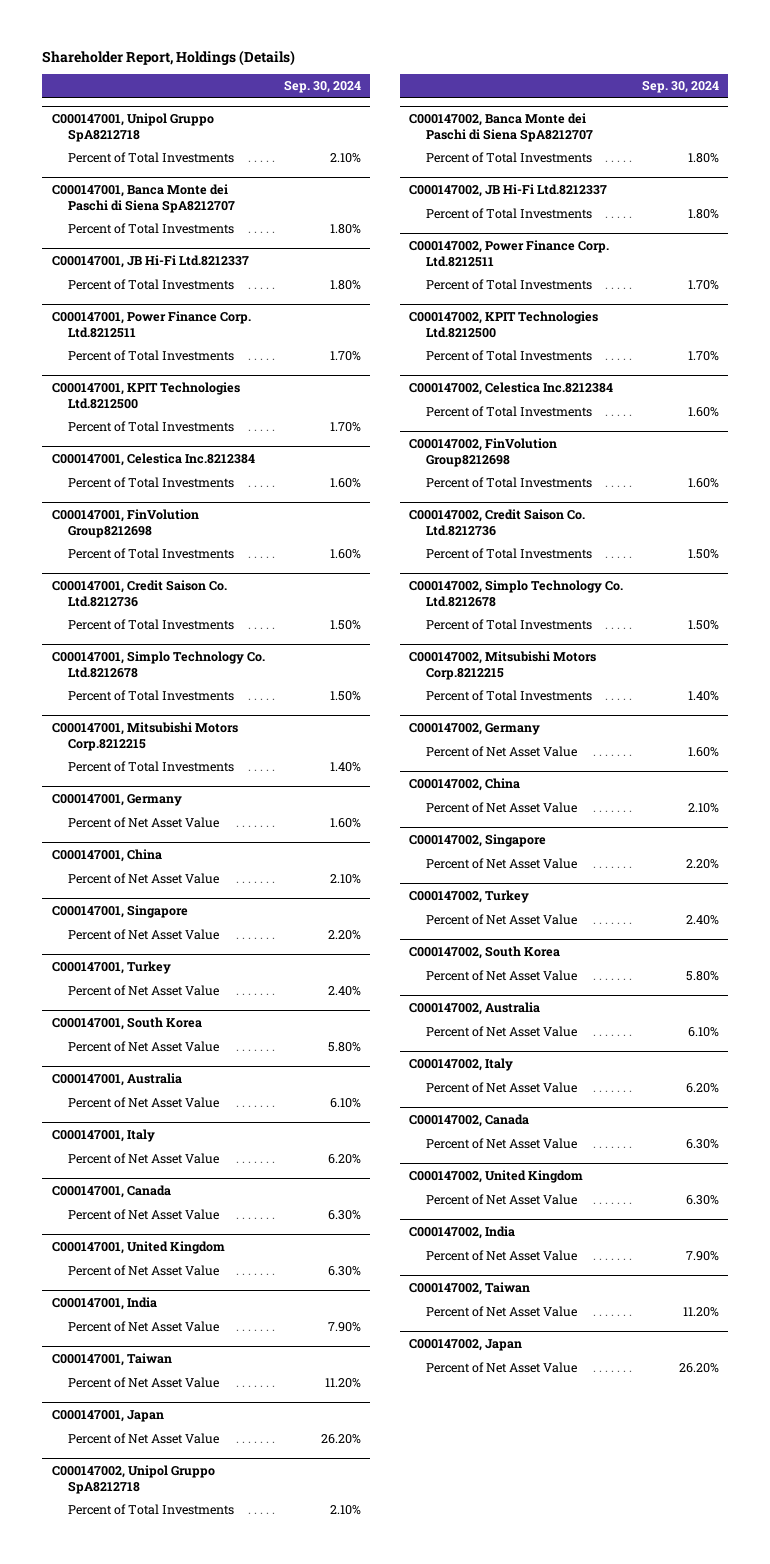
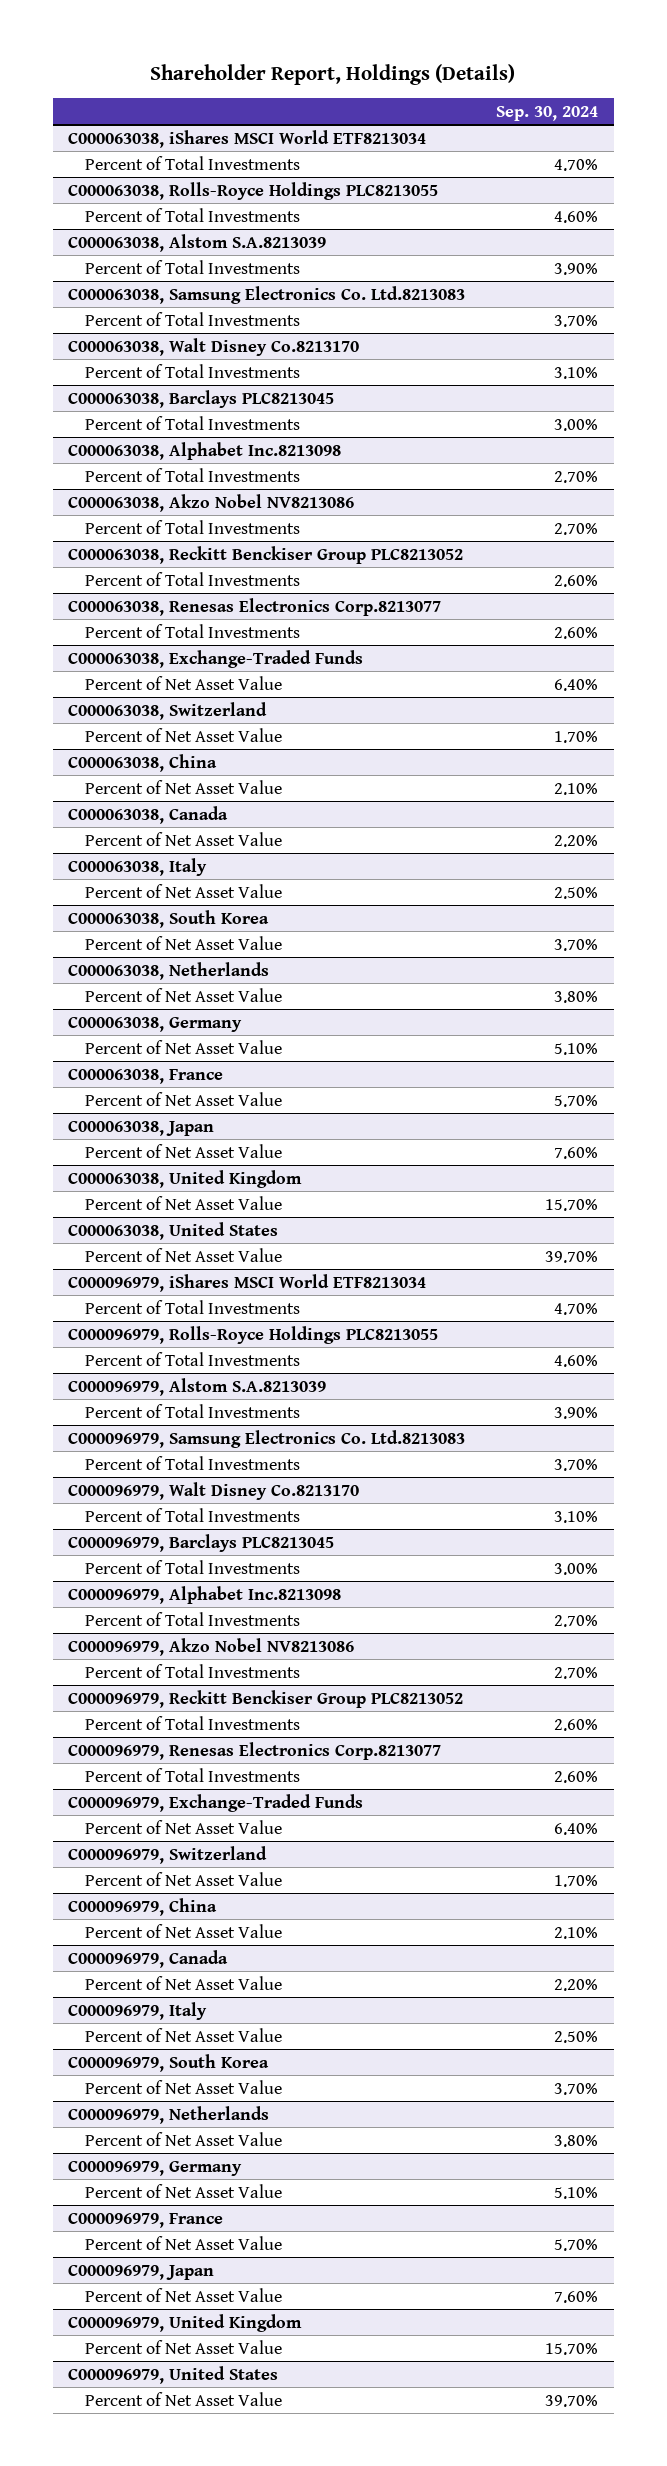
- C000147001, Unipol Gruppo SpA8212718
- Percent of Total Investments | 2.10%
- C000147001, Banca Monte dei Paschi di Siena SpA8212707
- Percent of Total Investments | 1.80%
- C000147001, JB Hi-Fi Ltd.8212337
- Percent of Total Investments | 1.80%
- C000147001, Power Finance Corp. Ltd.8212511
- Percent of Total Investments | 1.70%
- C000147001, KPIT Technologies Ltd.8212500
- Percent of Total Investments | 1.70%
- C000147001, Celestica Inc.8212384
- Percent of Total Investments | 1.60%
- C000147001, FinVolution Group8212698
- Percent of Total Investments | 1.60%
- C000147001, Credit Saison Co. Ltd.8212736
- Percent of Total Investments | 1.50%
- C000147001, Simplo Technology Co. Ltd.8212678
- Percent of Total Investments | 1.50%
- C000147001, Mitsubishi Motors Corp.8212215
- Percent of Total Investments | 1.40%
- C000147001, Germany
- Percent of Net Asset Value | 1.60%
- C000147001, China
+ C000063038, iShares MSCI World ETF8213034
+ Percent of Total Investments | 4.70%
+ C000063038, Rolls-Royce Holdings PLC8213055
+ Percent of Total Investments | 4.60%
+ C000063038, Alstom S.A.8213039
+ Percent of Total Investments | 3.90%
+ C000063038, Samsung Electronics Co. Ltd.8213083
+ Percent of Total Investments | 3.70%
+ C000063038, Walt Disney Co.8213170
+ Percent of Total Investments | 3.10%
+ C000063038, Barclays PLC8213045
+ Percent of Total Investments | 3.00%
+ C000063038, Alphabet Inc.8213098
+ Percent of Total Investments | 2.70%
+ C000063038, Akzo Nobel NV8213086
+ Percent of Total Investments | 2.70%
+ C000063038, Reckitt Benckiser Group PLC8213052
+ Percent of Total Investments | 2.60%
+ C000063038, Renesas Electronics Corp.8213077
+ Percent of Total Investments | 2.60%
+ C000063038, Exchange-Traded Funds
+ Percent of Net Asset Value | 6.40%
+ C000063038, Switzerland
+ Percent of Net Asset Value | 1.70%
+ C000063038, China
- C000147001, Singapore
+ C000063038, Canada
- C000147001, Turkey
- Percent of Net Asset Value | 2.40%
- C000147001, South Korea
- Percent of Net Asset Value | 5.80%
- C000147001, Australia
- Percent of Net Asset Value | 6.10%
- C000147001, Italy
- Percent of Net Asset Value | 6.20%
- C000147001, Canada
- Percent of Net Asset Value | 6.30%
- C000147001, United Kingdom
- Percent of Net Asset Value | 6.30%
- C000147001, India
- Percent of Net Asset Value | 7.90%
- C000147001, Taiwan
- Percent of Net Asset Value | 11.20%
- C000147001, Japan
- Percent of Net Asset Value | 26.20%
- C000147002, Unipol Gruppo SpA8212718
- Percent of Total Investments | 2.10%
- C000147002, Banca Monte dei Paschi di Siena SpA8212707
- Percent of Total Investments | 1.80%
- C000147002, JB Hi-Fi Ltd.8212337
- Percent of Total Investments | 1.80%
- C000147002, Power Finance Corp. Ltd.8212511
- Percent of Total Investments | 1.70%
- C000147002, KPIT Technologies Ltd.8212500
- Percent of Total Investments | 1.70%
- C000147002, Celestica Inc.8212384
- Percent of Total Investments | 1.60%
- C000147002, FinVolution Group8212698
- Percent of Total Investments | 1.60%
- C000147002, Credit Saison Co. Ltd.8212736
- Percent of Total Investments | 1.50%
- C000147002, Simplo Technology Co. Ltd.8212678
- Percent of Total Investments | 1.50%
- C000147002, Mitsubishi Motors Corp.8212215
- Percent of Total Investments | 1.40%
- C000147002, Germany
- Percent of Net Asset Value | 1.60%
- C000147002, China
+ C000063038, Italy
+ Percent of Net Asset Value | 2.50%
+ C000063038, South Korea
+ Percent of Net Asset Value | 3.70%
+ C000063038, Netherlands
+ Percent of Net Asset Value | 3.80%
+ C000063038, Germany
+ Percent of Net Asset Value | 5.10%
+ C000063038, France
+ Percent of Net Asset Value | 5.70%
+ C000063038, Japan
+ Percent of Net Asset Value | 7.60%
+ C000063038, United Kingdom
+ Percent of Net Asset Value | 15.70%
+ C000063038, United States
+ Percent of Net Asset Value | 39.70%
+ C000096979, iShares MSCI World ETF8213034
+ Percent of Total Investments | 4.70%
+ C000096979, Rolls-Royce Holdings PLC8213055
+ Percent of Total Investments | 4.60%
+ C000096979, Alstom S.A.8213039
+ Percent of Total Investments | 3.90%
+ C000096979, Samsung Electronics Co. Ltd.8213083
+ Percent of Total Investments | 3.70%
+ C000096979, Walt Disney Co.8213170
+ Percent of Total Investments | 3.10%
+ C000096979, Barclays PLC8213045
+ Percent of Total Investments | 3.00%
+ C000096979, Alphabet Inc.8213098
+ Percent of Total Investments | 2.70%
+ C000096979, Akzo Nobel NV8213086
+ Percent of Total Investments | 2.70%
+ C000096979, Reckitt Benckiser Group PLC8213052
+ Percent of Total Investments | 2.60%
+ C000096979, Renesas Electronics Corp.8213077
+ Percent of Total Investments | 2.60%
+ C000096979, Exchange-Traded Funds
+ Percent of Net Asset Value | 6.40%
+ C000096979, Switzerland
+ Percent of Net Asset Value | 1.70%
+ C000096979, China
- C000147002, Singapore
+ C000096979, Canada
- C000147002, Turkey
- Percent of Net Asset Value | 2.40%
- C000147002, South Korea
- Percent of Net Asset Value | 5.80%
- C000147002, Australia
- Percent of Net Asset Value | 6.10%
- C000147002, Italy
- Percent of Net Asset Value | 6.20%
- C000147002, Canada
- Percent of Net Asset Value | 6.30%
- C000147002, United Kingdom
- Percent of Net Asset Value | 6.30%
- C000147002, India
- Percent of Net Asset Value | 7.90%
- C000147002, Taiwan
- Percent of Net Asset Value | 11.20%
- C000147002, Japan
- Percent of Net Asset Value | 26.20%
+ C000096979, Italy
+ Percent of Net Asset Value | 2.50%
+ C000096979, South Korea
+ Percent of Net Asset Value | 3.70%
+ C000096979, Netherlands
+ Percent of Net Asset Value | 3.80%
+ C000096979, Germany
+ Percent of Net Asset Value | 5.10%
+ C000096979, France
+ Percent of Net Asset Value | 5.70%
+ C000096979, Japan
+ Percent of Net Asset Value | 7.60%
+ C000096979, United Kingdom
+ Percent of Net Asset Value | 15.70%
+ C000096979, United States
+ Percent of Net Asset Value | 39.70%

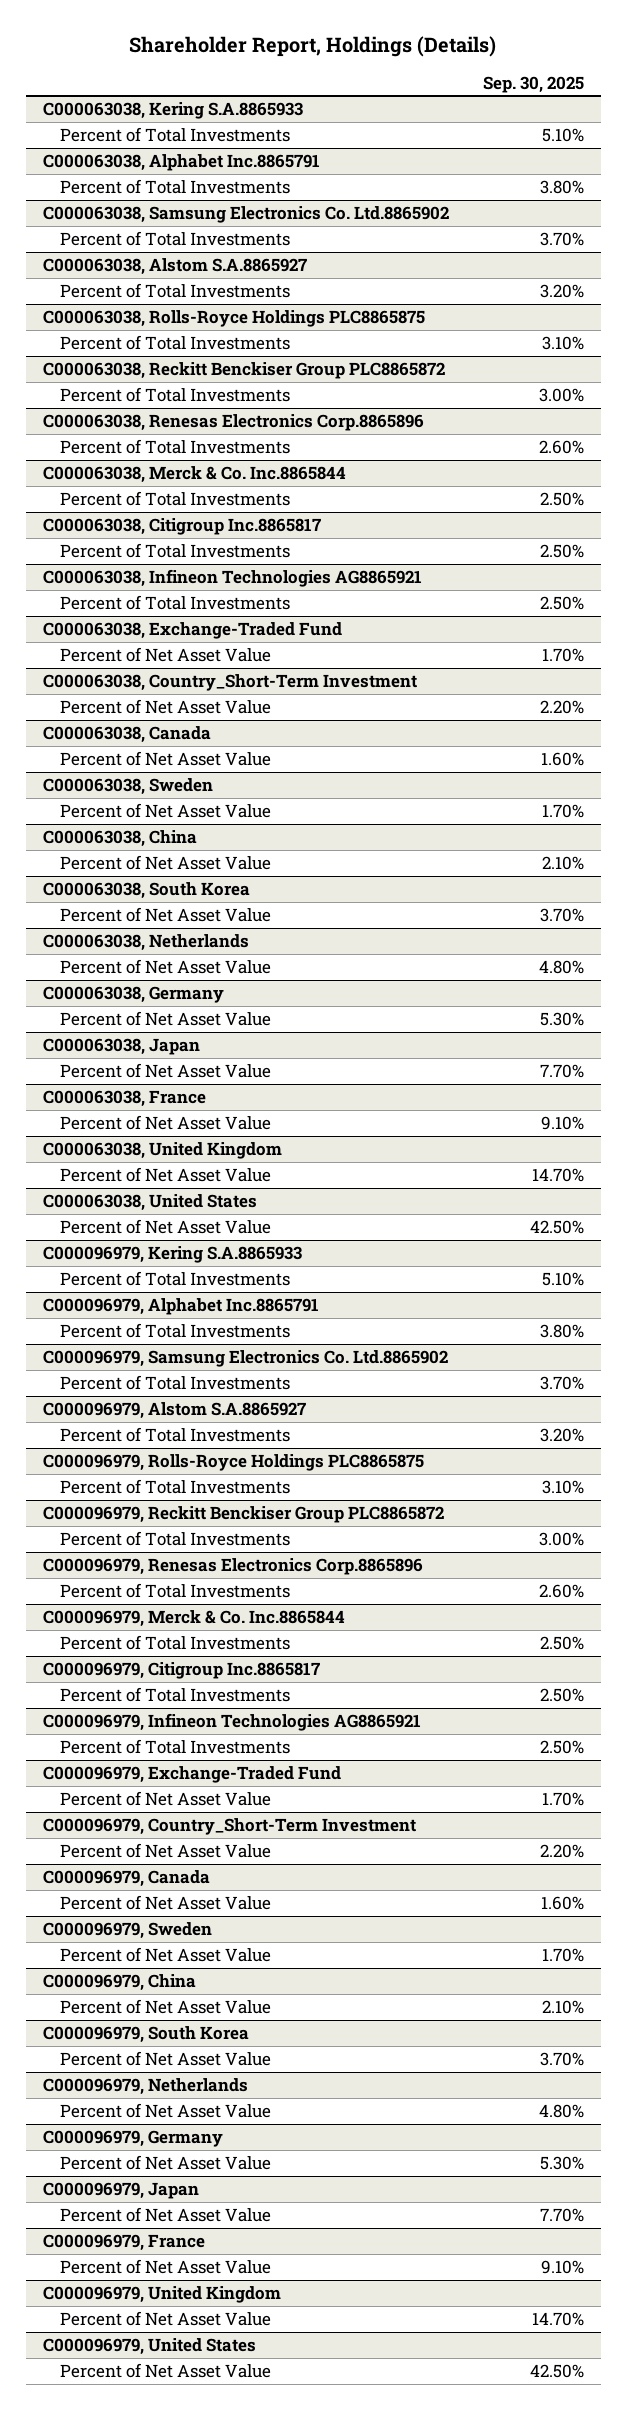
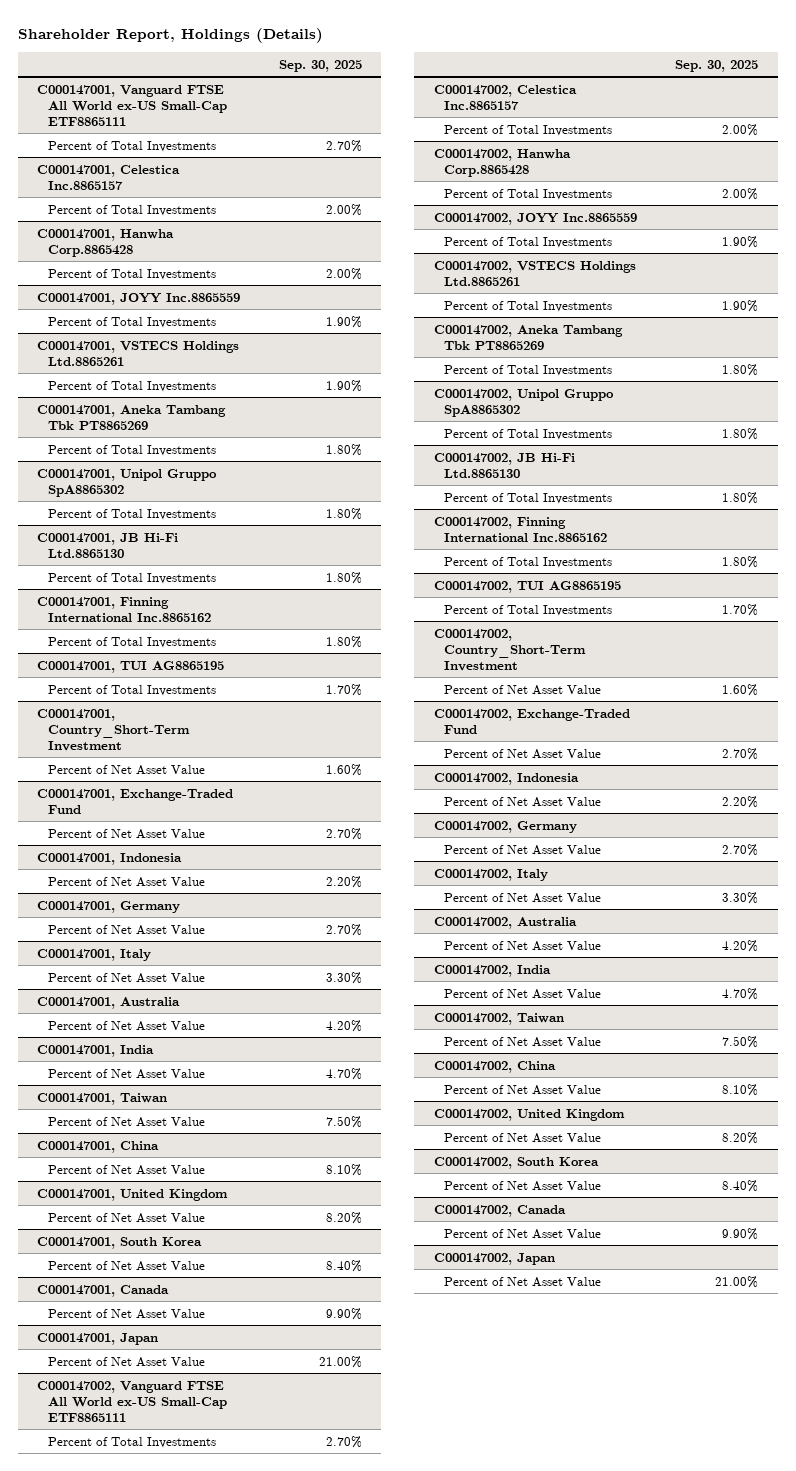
- C000063038, Kering S.A.8865933
- Percent of Total Investments | 5.10%
- C000063038, Alphabet Inc.8865791
- Percent of Total Investments | 3.80%
- C000063038, Samsung Electronics Co. Ltd.8865902
- Percent of Total Investments | 3.70%
- C000063038, Alstom S.A.8865927
- Percent of Total Investments | 3.20%
- C000063038, Rolls-Royce Holdings PLC8865875
- Percent of Total Investments | 3.10%
- C000063038, Reckitt Benckiser Group PLC8865872
- Percent of Total Investments | 3.00%
- C000063038, Renesas Electronics Corp.8865896
- Percent of Total Investments | 2.60%
- C000063038, Merck & Co. Inc.8865844
- Percent of Total Investments | 2.50%
- C000063038, Citigroup Inc.8865817
- Percent of Total Investments | 2.50%
- C000063038, Infineon Technologies AG8865921
- Percent of Total Investments | 2.50%
- C000063038, Exchange-Traded Fund
- Percent of Net Asset Value | 1.70%
- C000063038, Country_Short-Term Investment
- Percent of Net Asset Value | 2.20%
- C000063038, Canada
+ C000147001, Vanguard FTSE All World ex-US Small-Cap ETF8865111
+ Percent of Total Investments | 2.70%
+ C000147001, Celestica Inc.8865157
+ Percent of Total Investments | 2.00%
+ C000147001, Hanwha Corp.8865428
+ Percent of Total Investments | 2.00%
+ C000147001, JOYY Inc.8865559
+ Percent of Total Investments | 1.90%
+ C000147001, VSTECS Holdings Ltd.8865261
+ Percent of Total Investments | 1.90%
+ C000147001, Aneka Tambang Tbk PT8865269
+ Percent of Total Investments | 1.80%
+ C000147001, Unipol Gruppo SpA8865302
+ Percent of Total Investments | 1.80%
+ C000147001, JB Hi-Fi Ltd.8865130
+ Percent of Total Investments | 1.80%
+ C000147001, Finning International Inc.8865162
+ Percent of Total Investments | 1.80%
+ C000147001, TUI AG8865195
+ Percent of Total Investments | 1.70%
+ C000147001, Country_Short-Term Investment
- C000063038, Sweden
- Percent of Net Asset Value | 1.70%
- C000063038, China
- Percent of Net Asset Value | 2.10%
- C000063038, South Korea
- Percent of Net Asset Value | 3.70%
- C000063038, Netherlands
- Percent of Net Asset Value | 4.80%
- C000063038, Germany
- Percent of Net Asset Value | 5.30%
- C000063038, Japan
- Percent of Net Asset Value | 7.70%
- C000063038, France
- Percent of Net Asset Value | 9.10%
- C000063038, United Kingdom
- Percent of Net Asset Value | 14.70%
- C000063038, United States
- Percent of Net Asset Value | 42.50%
- C000096979, Kering S.A.8865933
- Percent of Total Investments | 5.10%
- C000096979, Alphabet Inc.8865791
- Percent of Total Investments | 3.80%
- C000096979, Samsung Electronics Co. Ltd.8865902
- Percent of Total Investments | 3.70%
- C000096979, Alstom S.A.8865927
- Percent of Total Investments | 3.20%
- C000096979, Rolls-Royce Holdings PLC8865875
- Percent of Total Investments | 3.10%
- C000096979, Reckitt Benckiser Group PLC8865872
- Percent of Total Investments | 3.00%
- C000096979, Renesas Electronics Corp.8865896
- Percent of Total Investments | 2.60%
- C000096979, Merck & Co. Inc.8865844
- Percent of Total Investments | 2.50%
- C000096979, Citigroup Inc.8865817
- Percent of Total Investments | 2.50%
- C000096979, Infineon Technologies AG8865921
- Percent of Total Investments | 2.50%
- C000096979, Exchange-Traded Fund
- Percent of Net Asset Value | 1.70%
- C000096979, Country_Short-Term Investment
+ C000147001, Exchange-Traded Fund
+ Percent of Net Asset Value | 2.70%
+ C000147001, Indonesia
- C000096979, Canada
+ C000147001, Germany
+ Percent of Net Asset Value | 2.70%
+ C000147001, Italy
+ Percent of Net Asset Value | 3.30%
+ C000147001, Australia
+ Percent of Net Asset Value | 4.20%
+ C000147001, India
+ Percent of Net Asset Value | 4.70%
+ C000147001, Taiwan
+ Percent of Net Asset Value | 7.50%
+ C000147001, China
+ Percent of Net Asset Value | 8.10%
+ C000147001, United Kingdom
+ Percent of Net Asset Value | 8.20%
+ C000147001, South Korea
+ Percent of Net Asset Value | 8.40%
+ C000147001, Canada
+ Percent of Net Asset Value | 9.90%
+ C000147001, Japan
+ Percent of Net Asset Value | 21.00%
+ C000147002, Vanguard FTSE All World ex-US Small-Cap ETF8865111
+ Percent of Total Investments | 2.70%
+ C000147002, Celestica Inc.8865157
+ Percent of Total Investments | 2.00%
+ C000147002, Hanwha Corp.8865428
+ Percent of Total Investments | 2.00%
+ C000147002, JOYY Inc.8865559
+ Percent of Total Investments | 1.90%
+ C000147002, VSTECS Holdings Ltd.8865261
+ Percent of Total Investments | 1.90%
+ C000147002, Aneka Tambang Tbk PT8865269
+ Percent of Total Investments | 1.80%
+ C000147002, Unipol Gruppo SpA8865302
+ Percent of Total Investments | 1.80%
+ C000147002, JB Hi-Fi Ltd.8865130
+ Percent of Total Investments | 1.80%
+ C000147002, Finning International Inc.8865162
+ Percent of Total Investments | 1.80%
+ C000147002, TUI AG8865195
+ Percent of Total Investments | 1.70%
+ C000147002, Country_Short-Term Investment
- C000096979, Sweden
- Percent of Net Asset Value | 1.70%
- C000096979, China
- Percent of Net Asset Value | 2.10%
- C000096979, South Korea
- Percent of Net Asset Value | 3.70%
- C000096979, Netherlands
- Percent of Net Asset Value | 4.80%
- C000096979, Germany
- Percent of Net Asset Value | 5.30%
- C000096979, Japan
- Percent of Net Asset Value | 7.70%
- C000096979, France
- Percent of Net Asset Value | 9.10%
- C000096979, United Kingdom
- Percent of Net Asset Value | 14.70%
- C000096979, United States
- Percent of Net Asset Value | 42.50%
+ C000147002, Exchange-Traded Fund
+ Percent of Net Asset Value | 2.70%
+ C000147002, Indonesia
+ Percent of Net Asset Value | 2.20%
+ C000147002, Germany
+ Percent of Net Asset Value | 2.70%
+ C000147002, Italy
+ Percent of Net Asset Value | 3.30%
+ C000147002, Australia
+ Percent of Net Asset Value | 4.20%
+ C000147002, India
+ Percent of Net Asset Value | 4.70%
+ C000147002, Taiwan
+ Percent of Net Asset Value | 7.50%
+ C000147002, China
+ Percent of Net Asset Value | 8.10%
+ C000147002, United Kingdom
+ Percent of Net Asset Value | 8.20%
+ C000147002, South Korea
+ Percent of Net Asset Value | 8.40%
+ C000147002, Canada
+ Percent of Net Asset Value | 9.90%
+ C000147002, Japan
+ Percent of Net Asset Value | 21.00%

